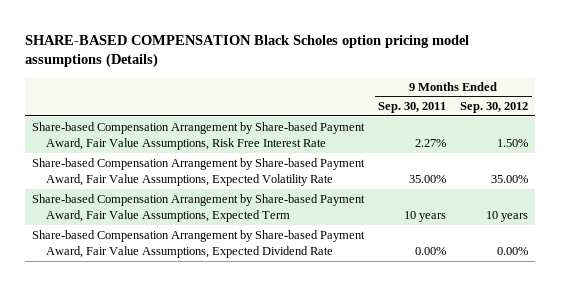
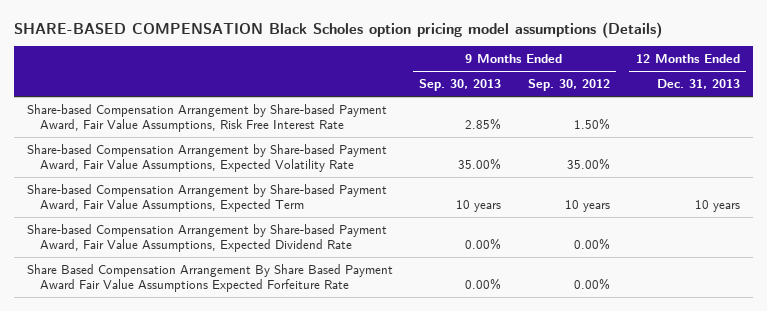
- | 9 Months Ended Sep. 30, 2011 | 9 Months Ended Sep. 30, 2012
+ | 9 Months Ended Sep. 30, 2013 | 9 Months Ended Sep. 30, 2012 | 12 Months Ended Dec. 31, 2013
+ Share Based Compensation Arrangement By Share Based Payment Award Fair Value Assumptions Expected Forfeiture Rate | 0.00% | 0.00% |

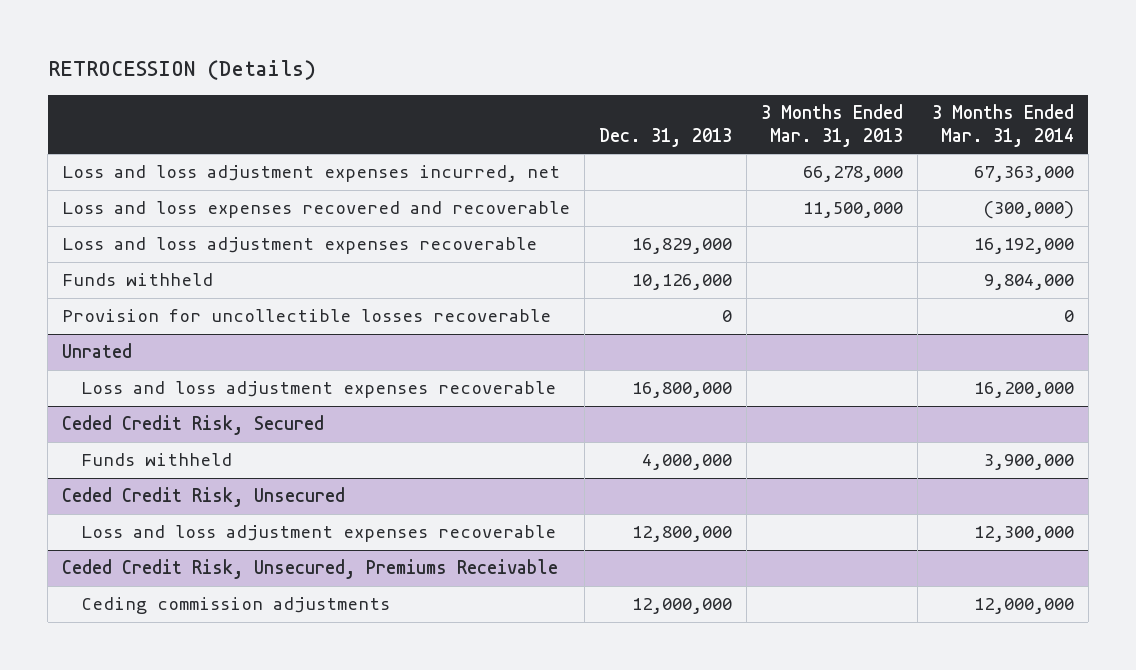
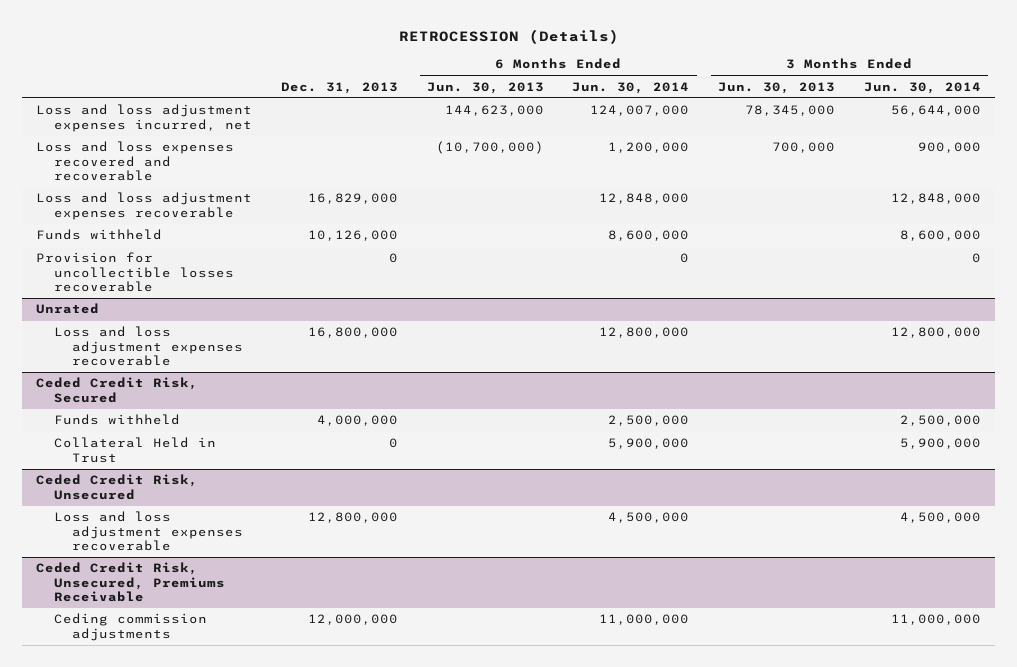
- | Dec. 31, 2013 | 3 Months Ended Mar. 31, 2013 | 3 Months Ended Mar. 31, 2014
+ | Dec. 31, 2013 | 6 Months Ended Jun. 30, 2013 | 6 Months Ended Jun. 30, 2014 | 3 Months Ended Jun. 30, 2013 | 3 Months Ended Jun. 30, 2014
@ Ceded Credit Risk, Secured
+ Collateral Held in Trust | 0 | | 5,900,000 | | 5,900,000

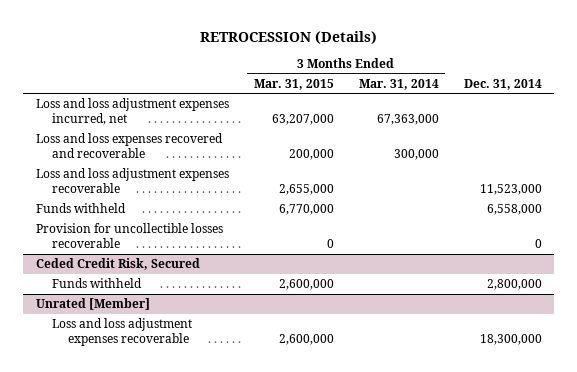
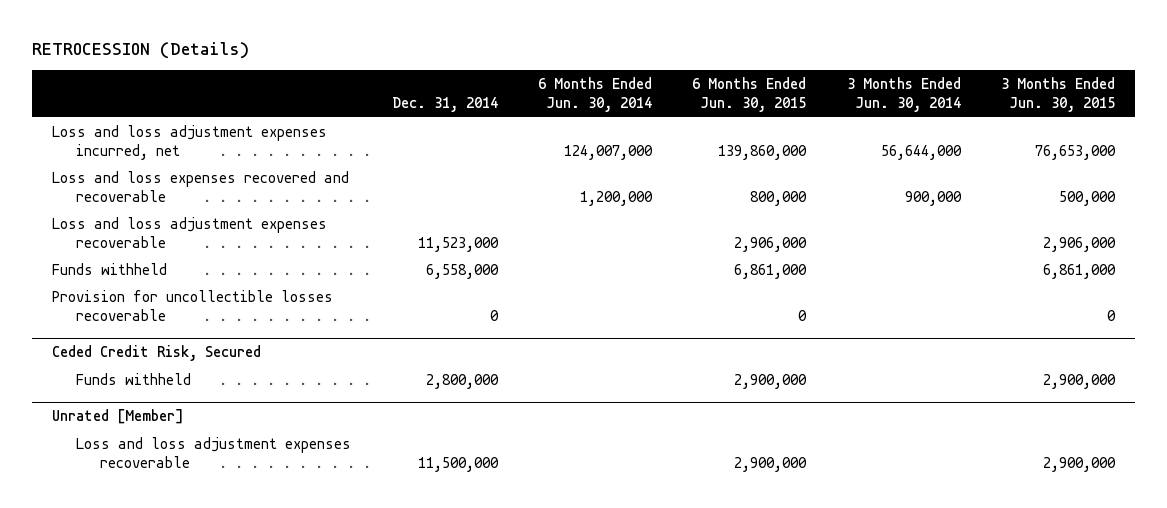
- | 3 Months Ended Mar. 31, 2015 | 3 Months Ended Mar. 31, 2014 | Dec. 31, 2014
+ | Dec. 31, 2014 | 6 Months Ended Jun. 30, 2014 | 6 Months Ended Jun. 30, 2015 | 3 Months Ended Jun. 30, 2014 | 3 Months Ended Jun. 30, 2015
@ Unrated [Member]
- Loss and loss adjustment expenses recoverable | 2,600,000 | | 18,300,000
+ Loss and loss adjustment expenses recoverable | 11,500,000 | | 2,900,000 | | 2,900,000

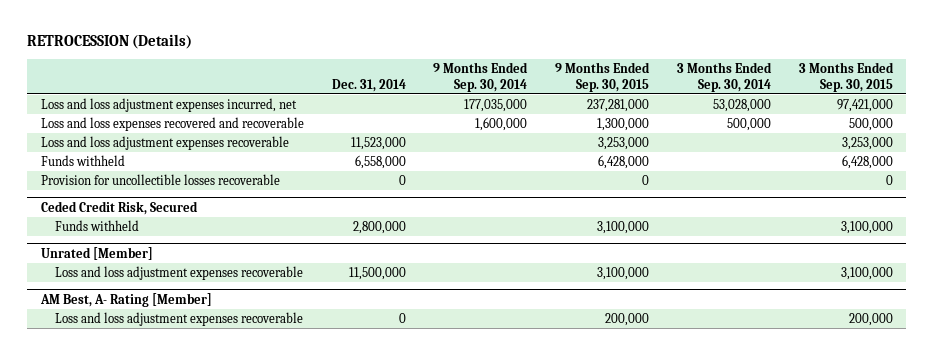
- | Dec. 31, 2014 | 6 Months Ended Jun. 30, 2014 | 6 Months Ended Jun. 30, 2015 | 3 Months Ended Jun. 30, 2014 | 3 Months Ended Jun. 30, 2015
+ | Dec. 31, 2014 | 9 Months Ended Sep. 30, 2014 | 9 Months Ended Sep. 30, 2015 | 3 Months Ended Sep. 30, 2014 | 3 Months Ended Sep. 30, 2015
+ AM Best, A- Rating [Member]
+ Loss and loss adjustment expenses recoverable | 0 | | 200,000 | | 200,000

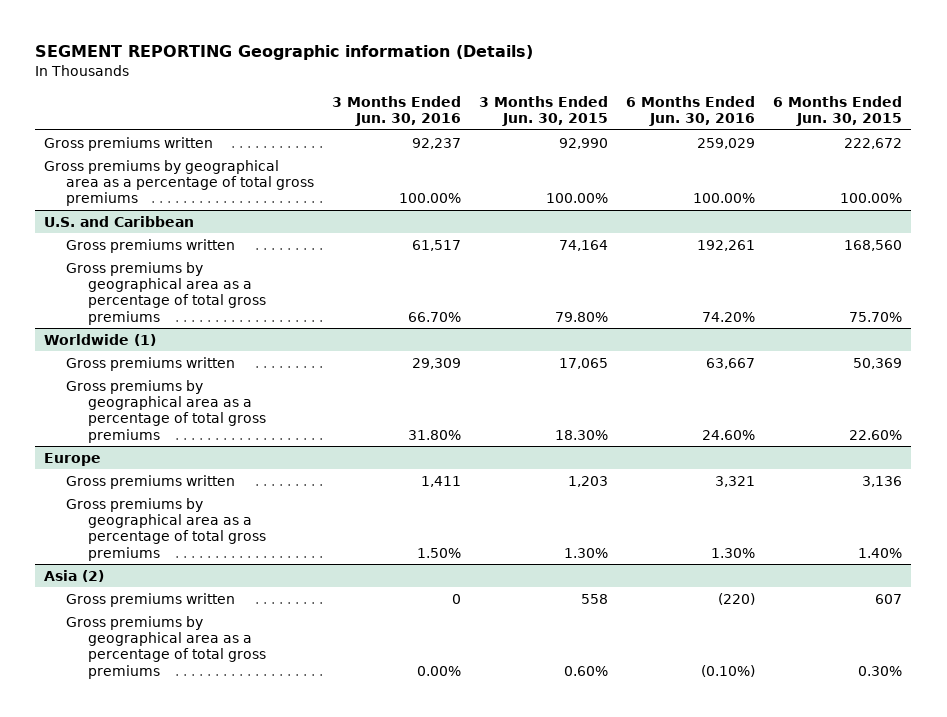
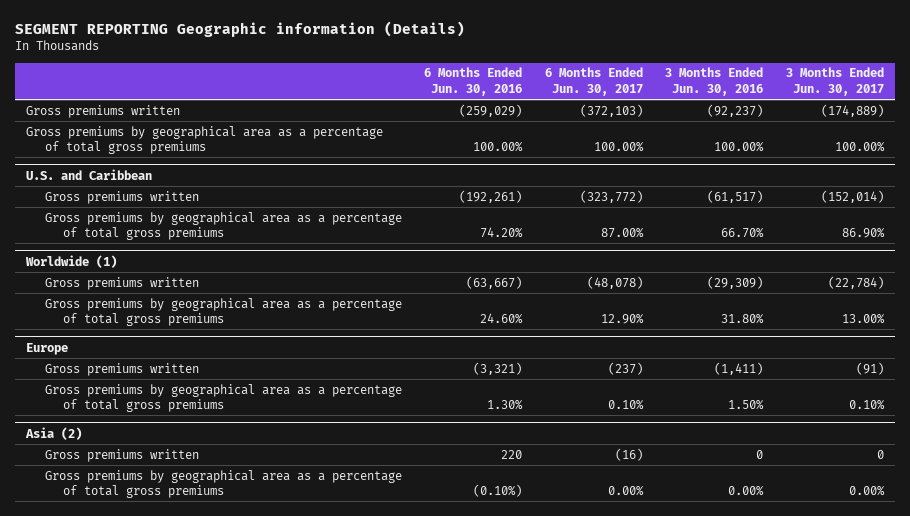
- | 3 Months Ended Jun. 30, 2016 | 3 Months Ended Jun. 30, 2015 | 6 Months Ended Jun. 30, 2016 | 6 Months Ended Jun. 30, 2015
+ | 6 Months Ended Jun. 30, 2016 | 6 Months Ended Jun. 30, 2017 | 3 Months Ended Jun. 30, 2016 | 3 Months Ended Jun. 30, 2017
- Gross premiums written | 92,237 | 92,990 | 259,029 | 222,672
+ Gross premiums written | (259,029) | (372,103) | (92,237) | (174,889)
@ U.S. and Caribbean
- Gross premiums written | 61,517 | 74,164 | 192,261 | 168,560
+ Gross premiums written | (192,261) | (323,772) | (61,517) | (152,014)
@ Worldwide (1)
- Gross premiums written | 29,309 | 17,065 | 63,667 | 50,369
+ Gross premiums written | (63,667) | (48,078) | (29,309) | (22,784)
@ Europe
- Gross premiums written | 1,411 | 1,203 | 3,321 | 3,136
+ Gross premiums written | (3,321) | (237) | (1,411) | (91)
@ Asia (2)
- Gross premiums written | 0 | 558 | (220) | 607
+ Gross premiums written | 220 | (16) | 0 | 0

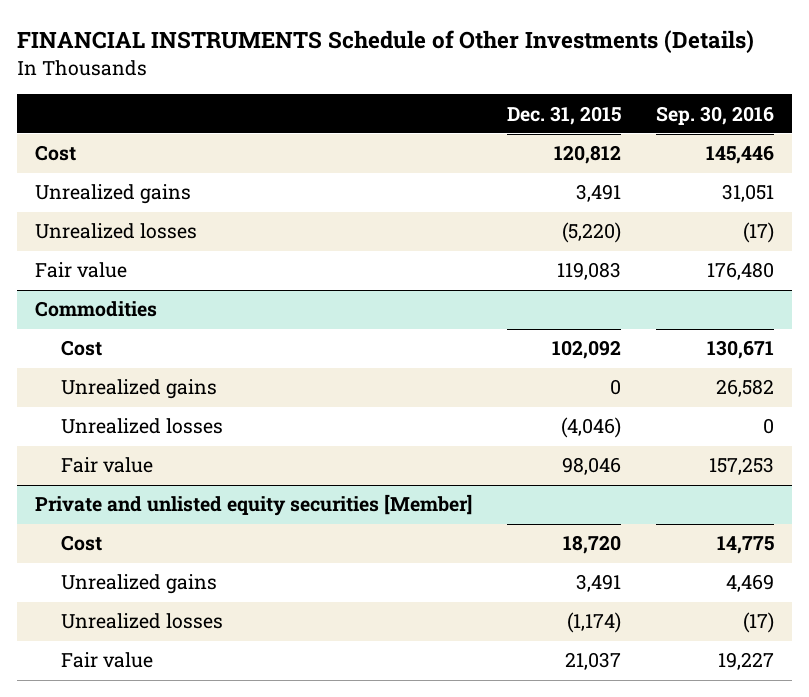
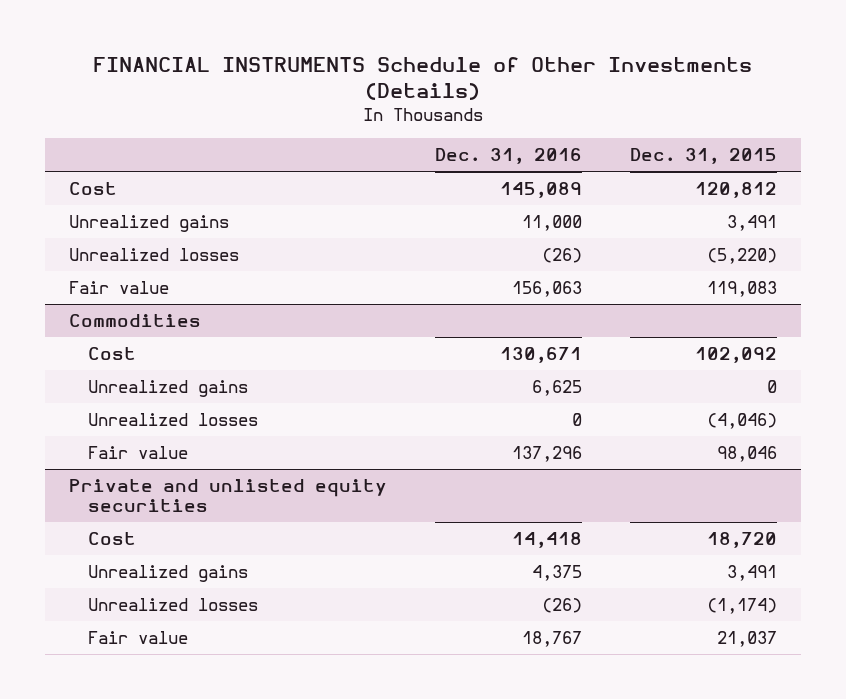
- | Dec. 31, 2015 | Sep. 30, 2016
+ | Dec. 31, 2016 | Dec. 31, 2015
- Private and unlisted equity securities [Member]
+ Private and unlisted equity securities

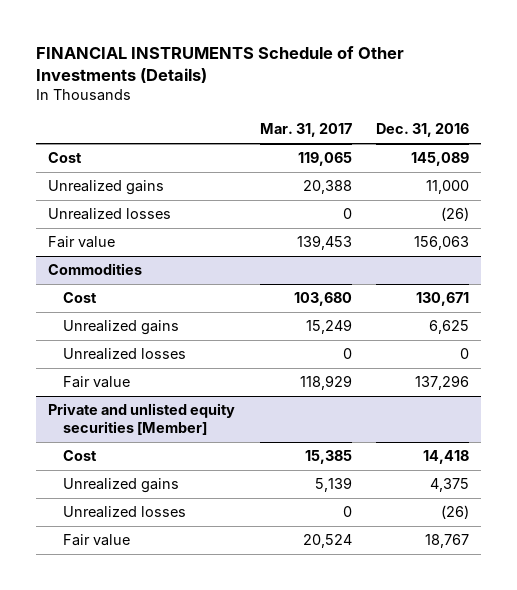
- | Dec. 31, 2016 | Dec. 31, 2015
+ | Mar. 31, 2017 | Dec. 31, 2016
- Private and unlisted equity securities
+ Private and unlisted equity securities [Member]

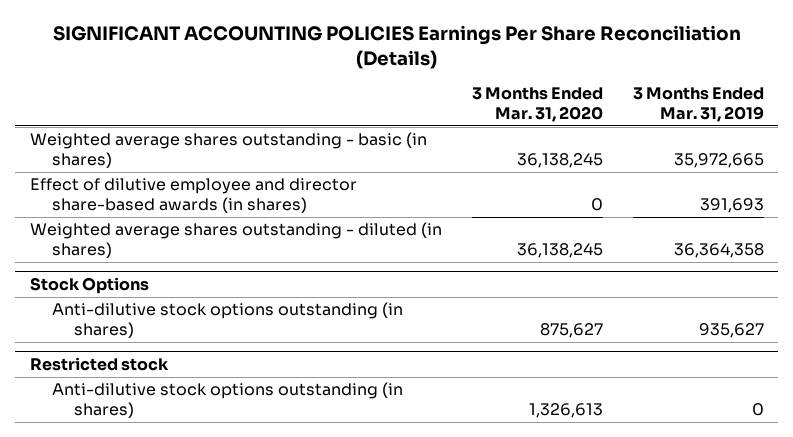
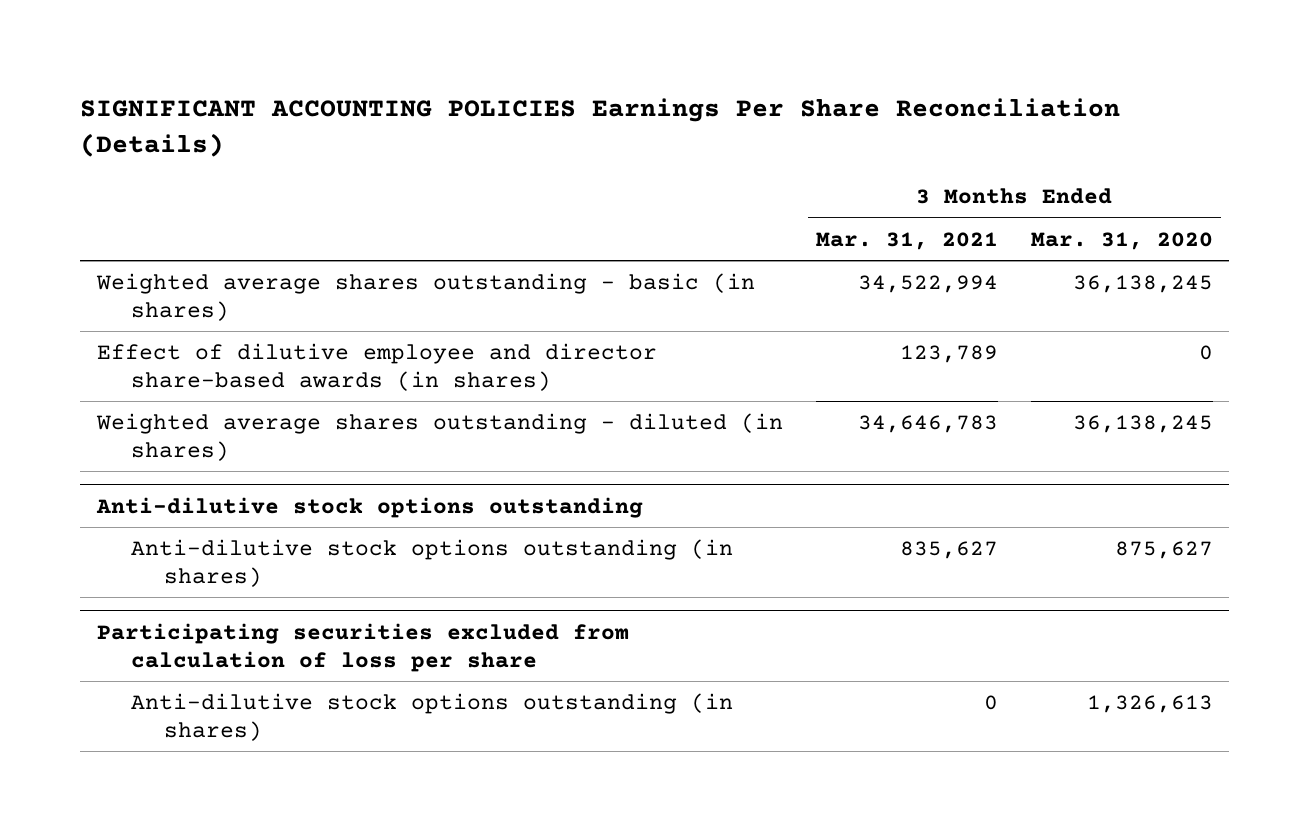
- | 3 Months Ended Mar. 31, 2020 | 3 Months Ended Mar. 31, 2019
+ | 3 Months Ended Mar. 31, 2021 | 3 Months Ended Mar. 31, 2020
- Stock Options
+ Anti-dilutive stock options outstanding
- Restricted stock
+ Participating securities excluded from calculation of loss per share

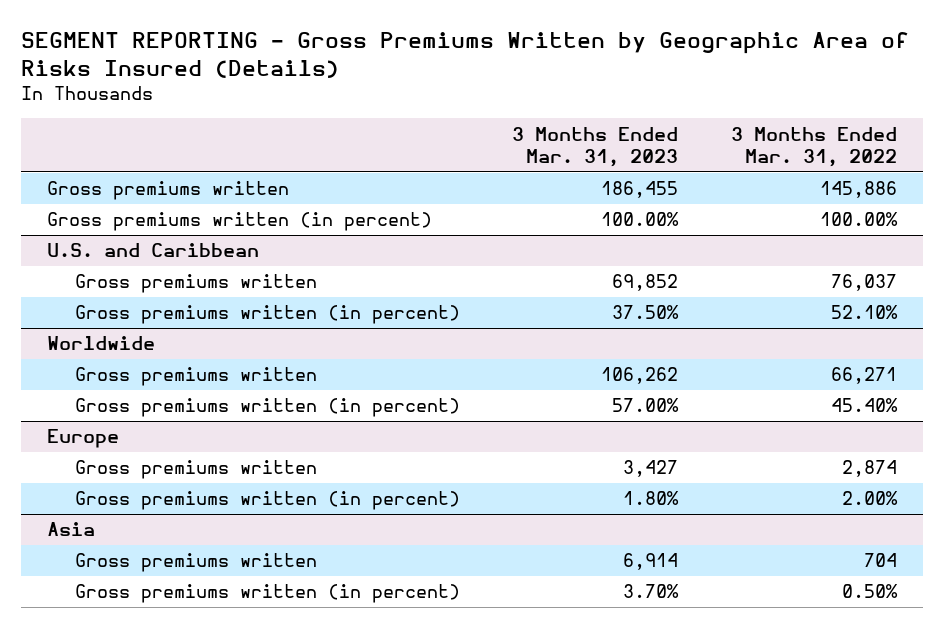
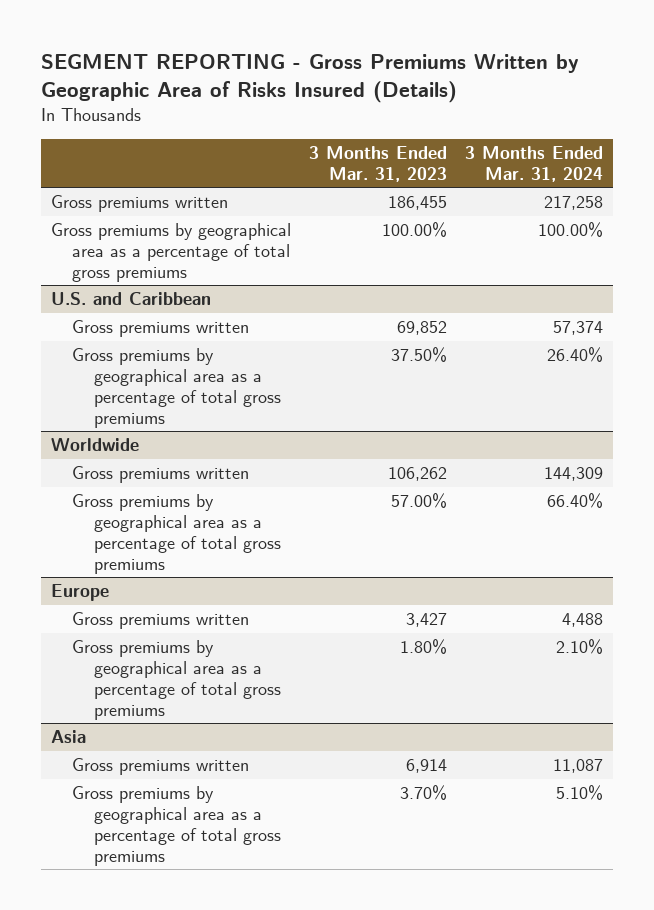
- | 3 Months Ended Mar. 31, 2023 | 3 Months Ended Mar. 31, 2022
+ | 3 Months Ended Mar. 31, 2023 | 3 Months Ended Mar. 31, 2024
- Gross premiums written (in percent) | 100.00% | 100.00%
+ Gross premiums by geographical area as a percentage of total gross premiums | 100.00% | 100.00%
@ U.S. and Caribbean
- Gross premiums written (in percent) | 37.50% | 52.10%
+ Gross premiums by geographical area as a percentage of total gross premiums | 37.50% | 26.40%
@ Worldwide
- Gross premiums written (in percent) | 57.00% | 45.40%
+ Gross premiums by geographical area as a percentage of total gross premiums | 57.00% | 66.40%
@ Europe
- Gross premiums written (in percent) | 1.80% | 2.00%
+ Gross premiums by geographical area as a percentage of total gross premiums | 1.80% | 2.10%
@ Asia
- Gross premiums written (in percent) | 3.70% | 0.50%
+ Gross premiums by geographical area as a percentage of total gross premiums | 3.70% | 5.10%

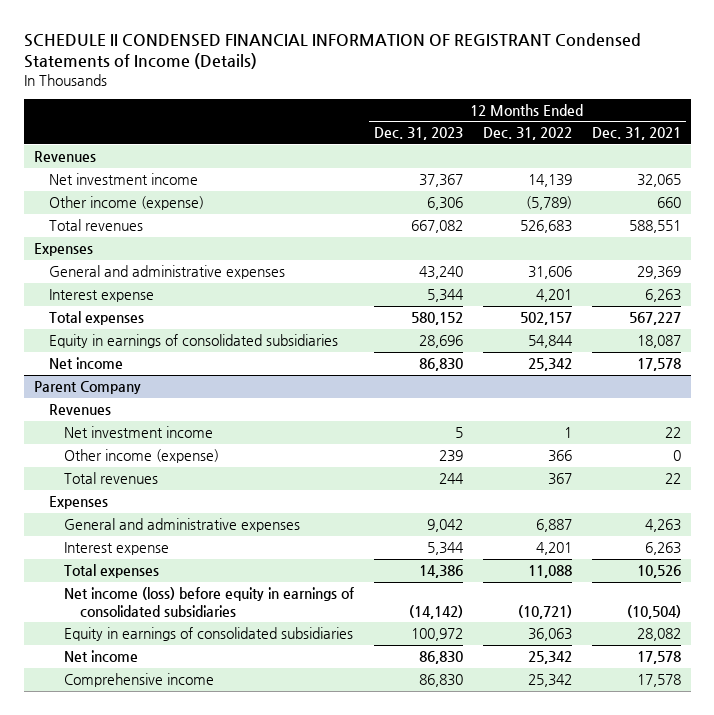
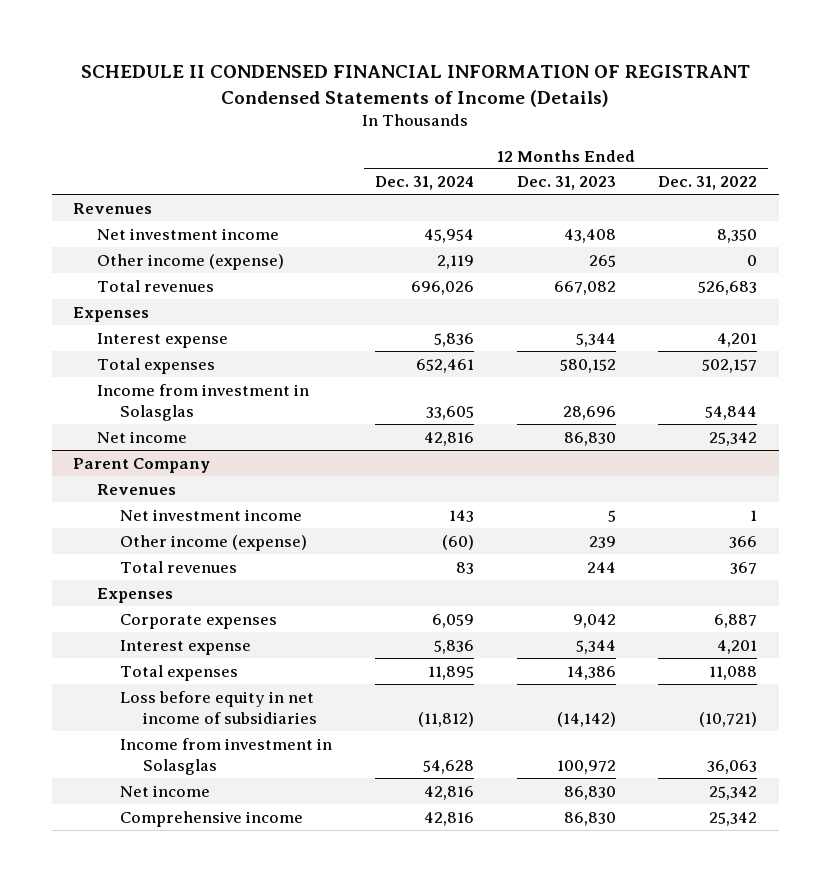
- | 12 Months Ended Dec. 31, 2023 | 12 Months Ended Dec. 31, 2022 | 12 Months Ended Dec. 31, 2021
+ | 12 Months Ended Dec. 31, 2024 | 12 Months Ended Dec. 31, 2023 | 12 Months Ended Dec. 31, 2022
- Net investment income | 37,367 | 14,139 | 32,065
- Other income (expense) | 6,306 | (5,789) | 660
+ Net investment income | 45,954 | 43,408 | 8,350
+ Other income (expense) | 2,119 | 265 | 0
- General and administrative expenses | 43,240 | 31,606 | 29,369
- Equity in earnings of consolidated subsidiaries | 28,696 | 54,844 | 18,087
+ Income from investment in Solasglas | 33,605 | 28,696 | 54,844
@ Parent Company
- General and administrative expenses | 9,042 | 6,887 | 4,263
+ Corporate expenses | 6,059 | 9,042 | 6,887
- Net income (loss) before equity in earnings of consolidated subsidiaries | (14,142) | (10,721) | (10,504)
- Equity in earnings of consolidated subsidiaries | 100,972 | 36,063 | 28,082
+ Loss before equity in net income of subsidiaries | (11,812) | (14,142) | (10,721)
+ Income from investment in Solasglas | 54,628 | 100,972 | 36,063

